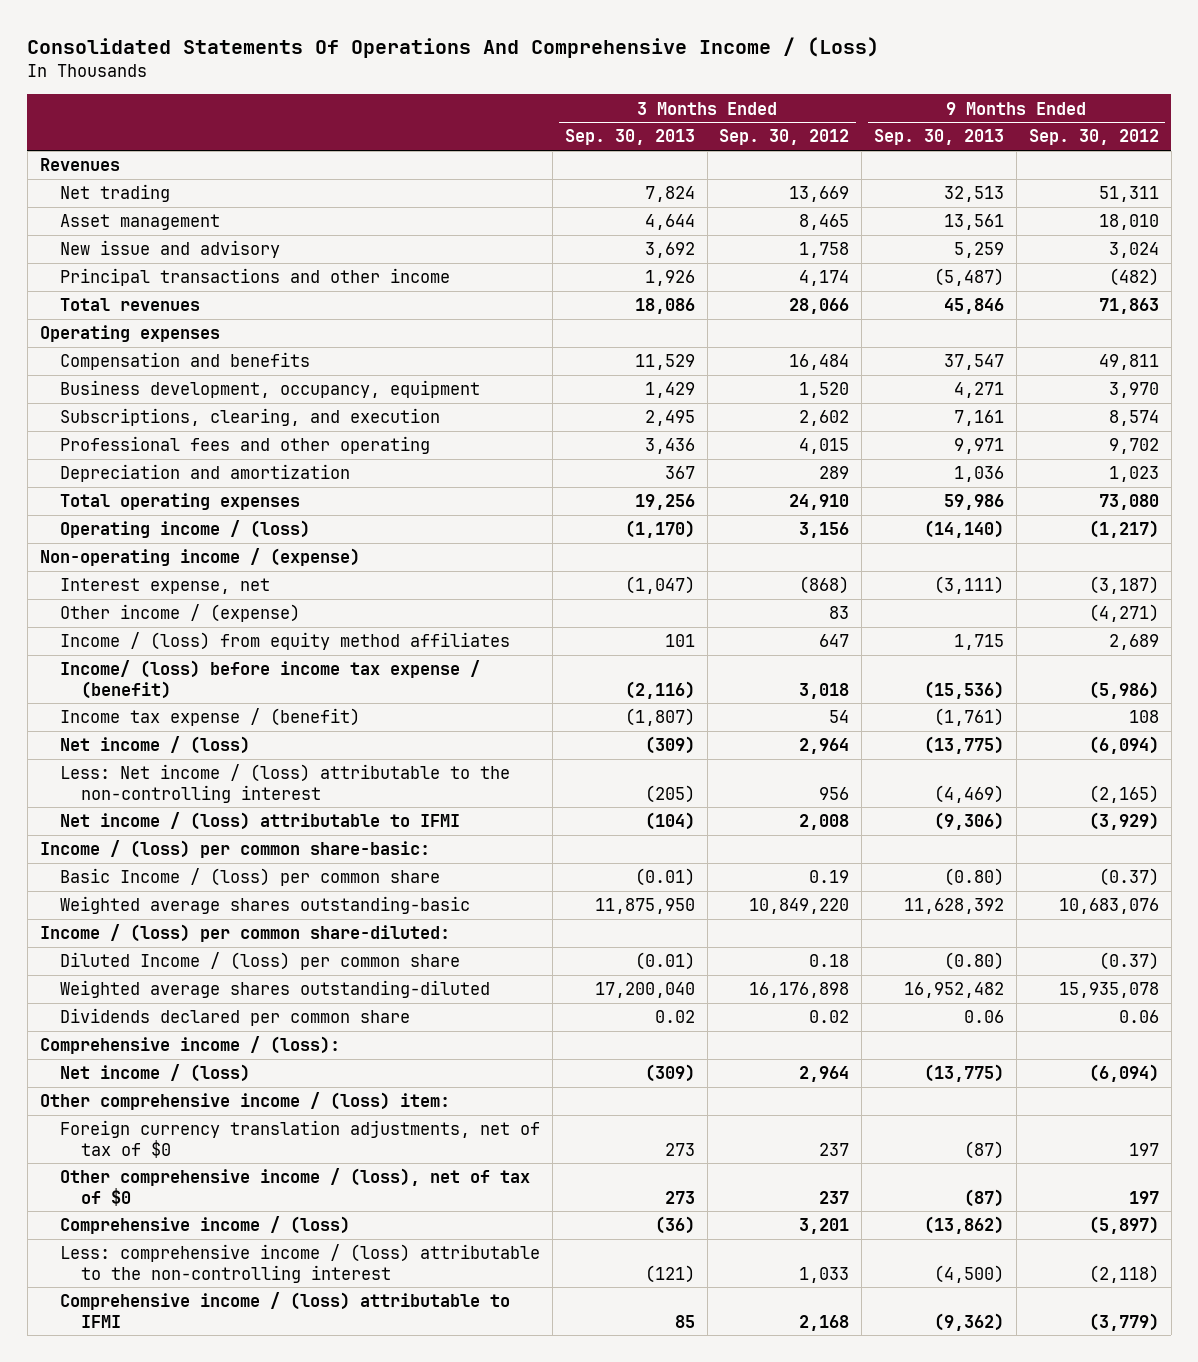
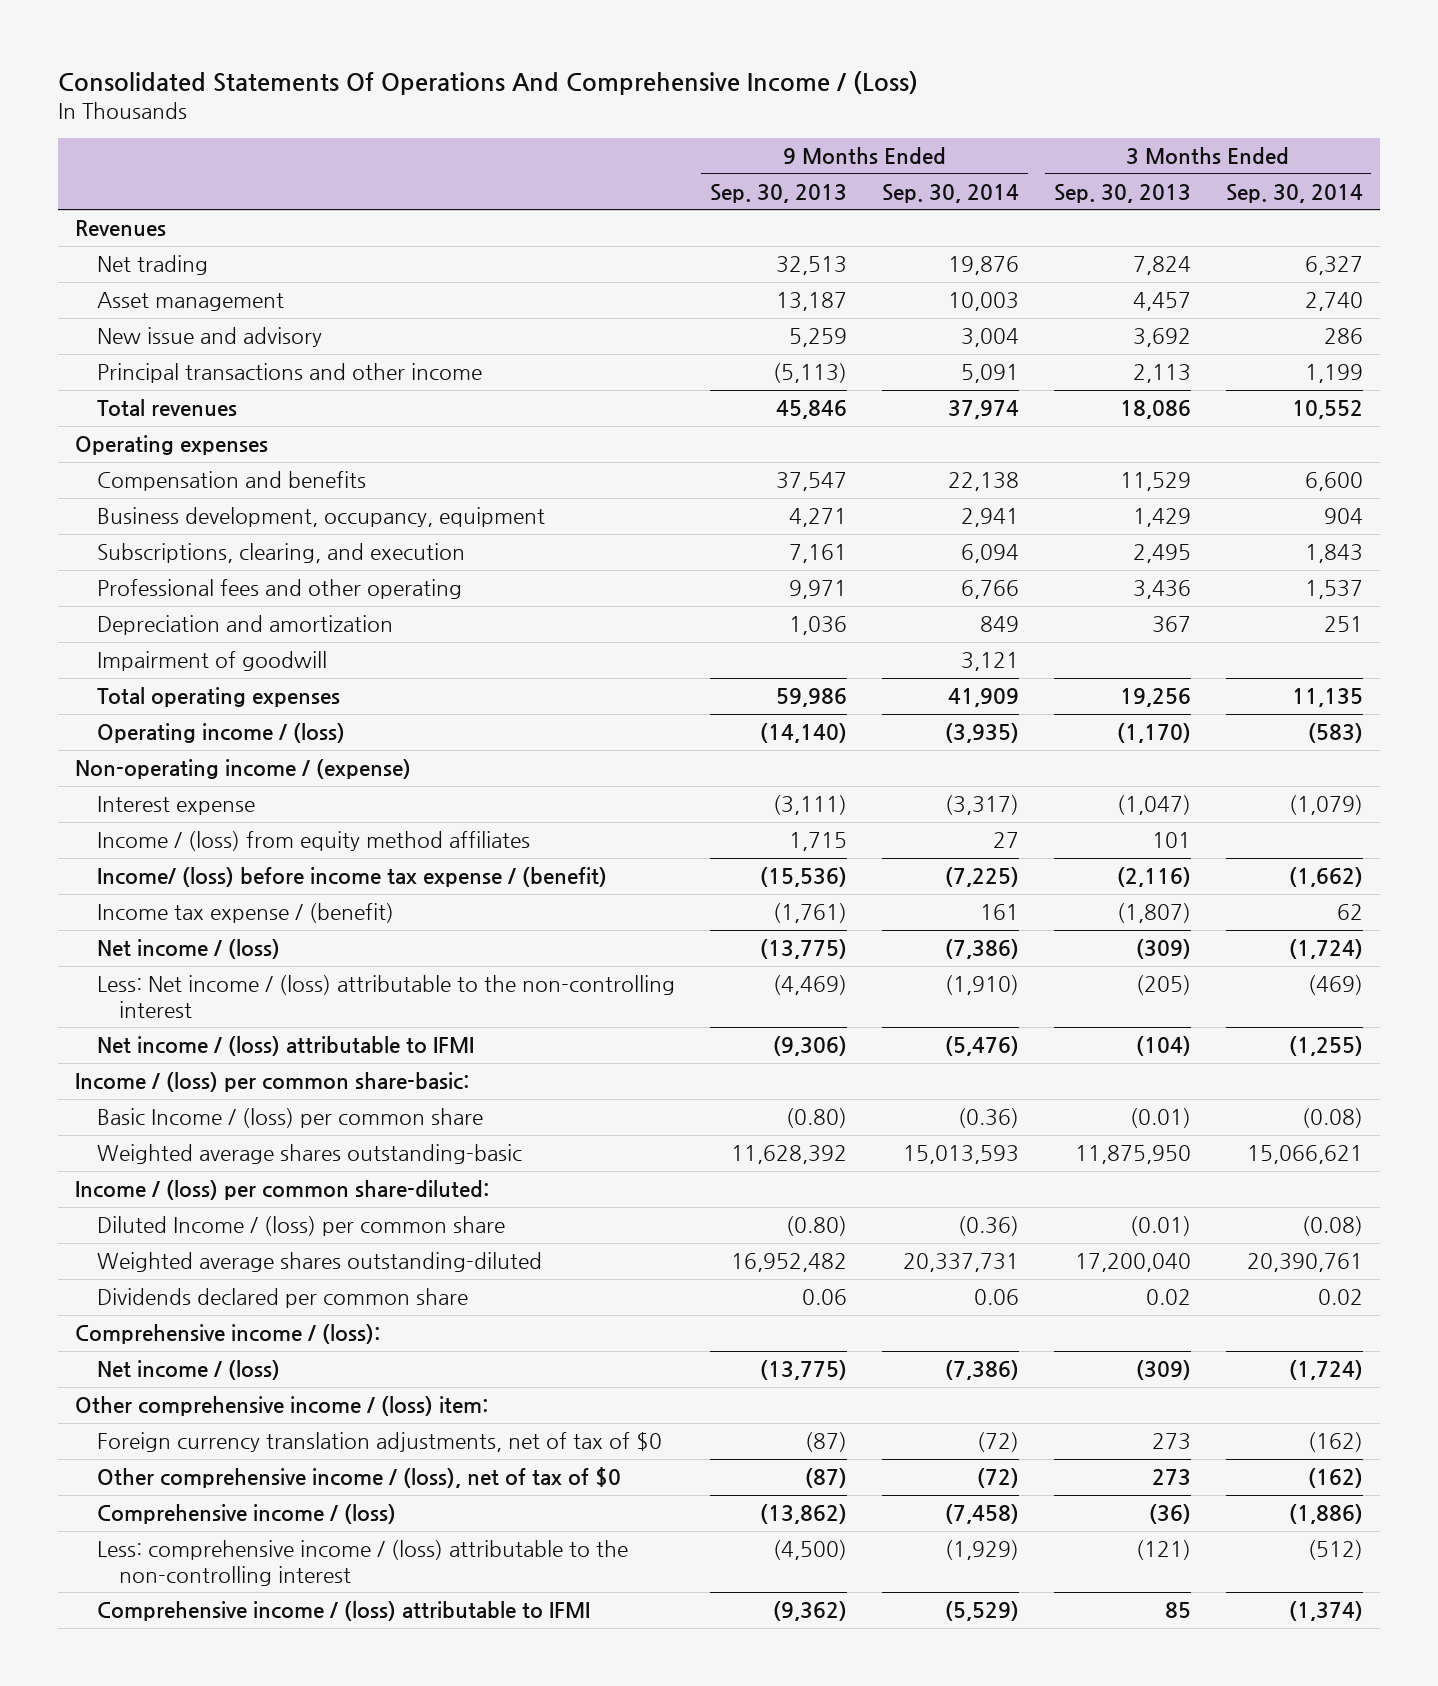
- | 3 Months Ended Sep. 30, 2013 | 3 Months Ended Sep. 30, 2012 | 9 Months Ended Sep. 30, 2013 | 9 Months Ended Sep. 30, 2012
+ | 9 Months Ended Sep. 30, 2013 | 9 Months Ended Sep. 30, 2014 | 3 Months Ended Sep. 30, 2013 | 3 Months Ended Sep. 30, 2014
- Asset management | 4,644 | 8,465 | 13,561 | 18,010
+ Asset management | 13,187 | 10,003 | 4,457 | 2,740
- Principal transactions and other income | 1,926 | 4,174 | (5,487) | (482)
+ Principal transactions and other income | (5,113) | 5,091 | 2,113 | 1,199
+ Impairment of goodwill | | 3,121 | |
- Interest expense, net | (1,047) | (868) | (3,111) | (3,187)
- Other income / (expense) | | 83 | | (4,271)
+ Interest expense | (3,111) | (3,317) | (1,047) | (1,079)

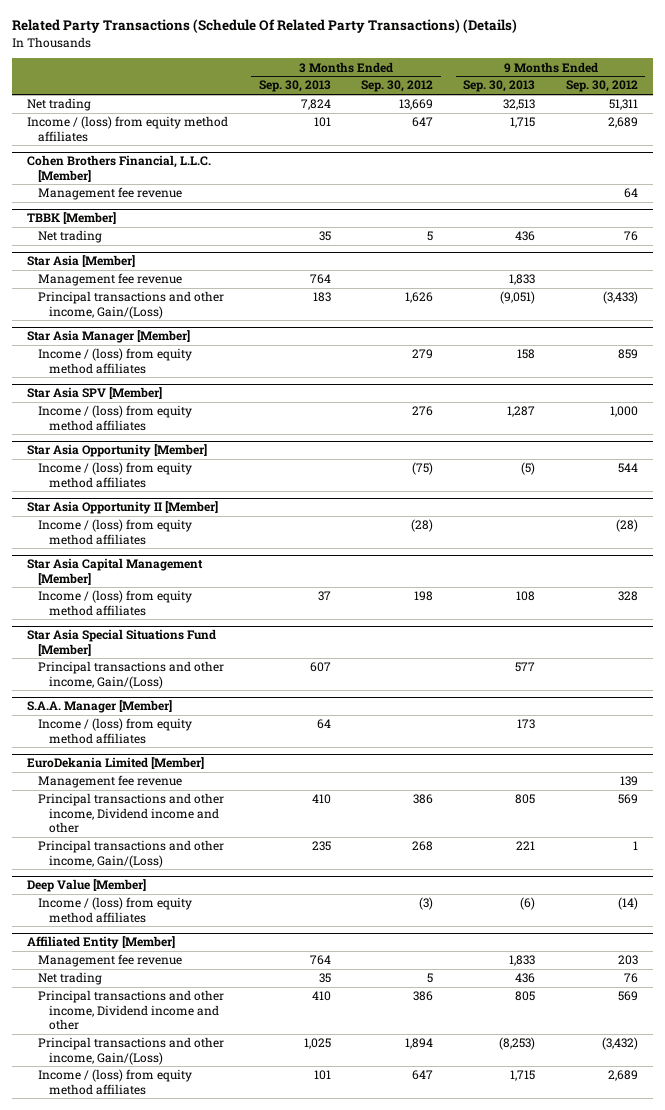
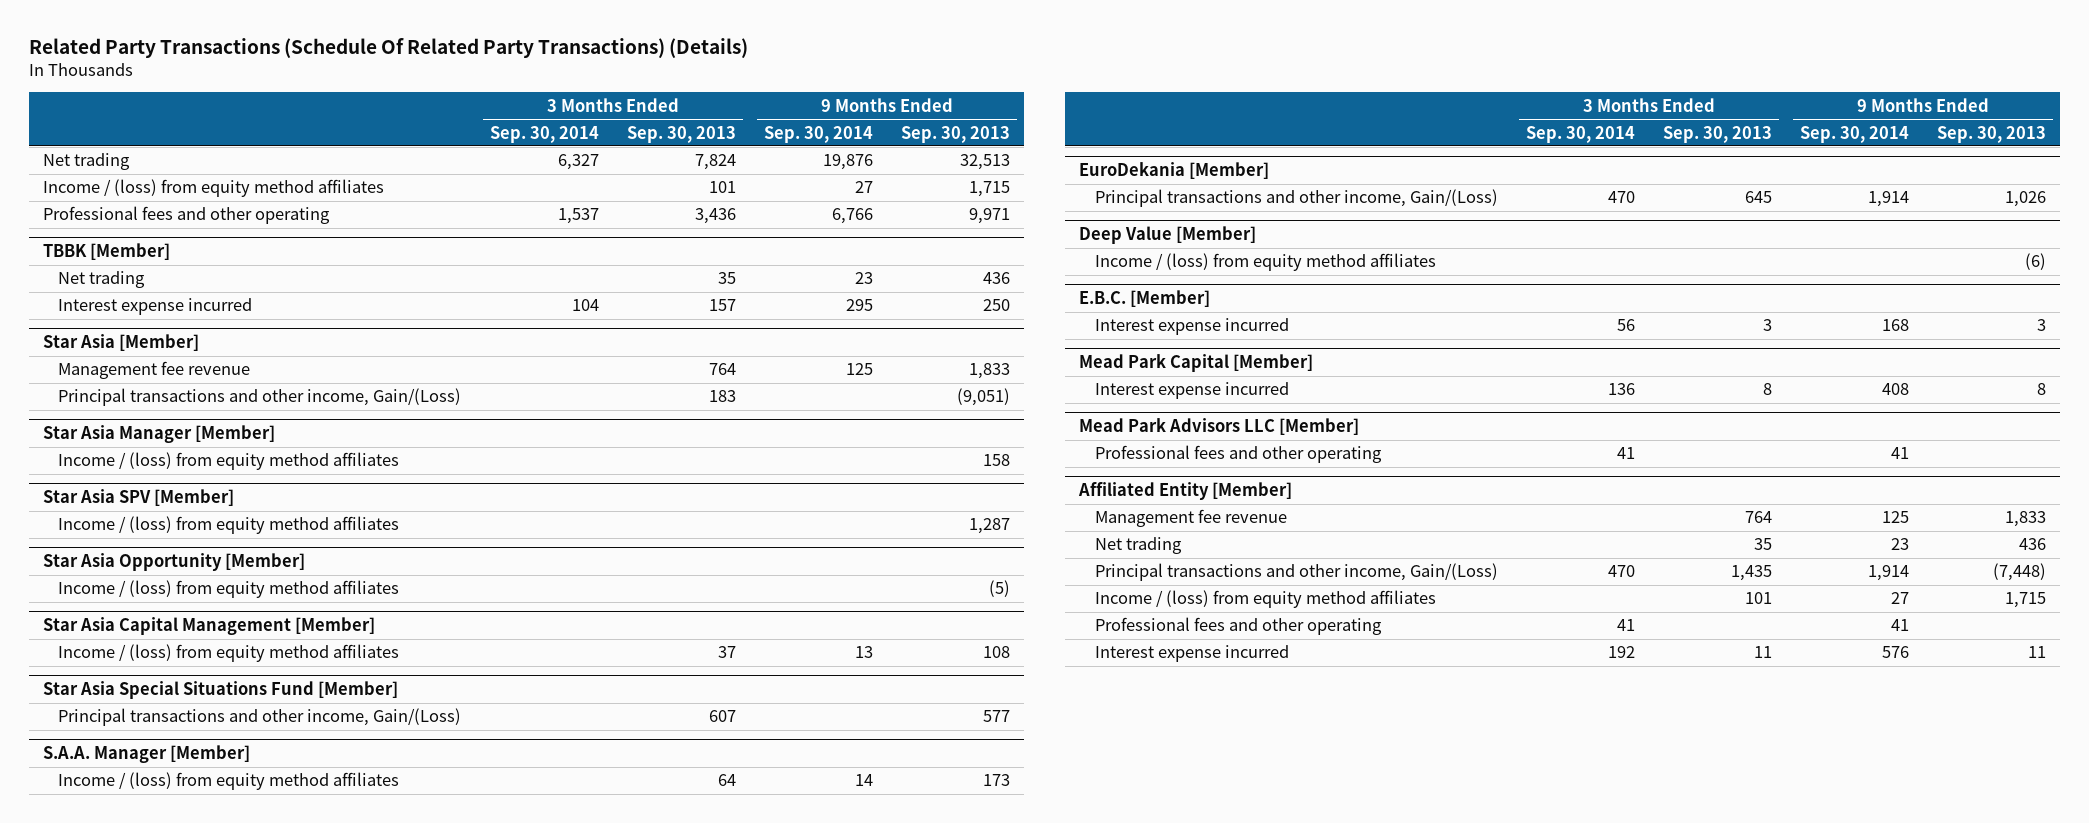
- | 3 Months Ended Sep. 30, 2013 | 3 Months Ended Sep. 30, 2012 | 9 Months Ended Sep. 30, 2013 | 9 Months Ended Sep. 30, 2012
+ | 3 Months Ended Sep. 30, 2014 | 3 Months Ended Sep. 30, 2013 | 9 Months Ended Sep. 30, 2014 | 9 Months Ended Sep. 30, 2013
- Cohen Brothers Financial, L.L.C. [Member]
- Management fee revenue | | | | 64
+ Professional fees and other operating | 1,537 | 3,436 | 6,766 | 9,971
@ TBBK [Member]
+ Interest expense incurred | 104 | 157 | 295 | 250
- Star Asia Opportunity II [Member]
- Income / (loss) from equity method affiliates | | (28) | | (28)
- EuroDekania Limited [Member]
- Management fee revenue | | | | 139
- Principal transactions and other income, Dividend income and other | 410 | 386 | 805 | 569
- Principal transactions and other income, Gain/(Loss) | 235 | 268 | 221 | 1
+ EuroDekania [Member]
+ Principal transactions and other income, Gain/(Loss) | 470 | 645 | 1,914 | 1,026
+ E.B.C. [Member]
+ Interest expense incurred | 56 | 3 | 168 | 3
+ Mead Park Capital [Member]
+ Interest expense incurred | 136 | 8 | 408 | 8
+ Mead Park Advisors LLC [Member]
+ Professional fees and other operating | 41 | | 41 |
@ Affiliated Entity [Member]
- Principal transactions and other income, Dividend income and other | 410 | 386 | 805 | 569
- Principal transactions and other income, Gain/(Loss) | 1,025 | 1,894 | (8,253) | (3,432)
+ Principal transactions and other income, Gain/(Loss) | 470 | 1,435 | 1,914 | (7,448)
+ Professional fees and other operating | 41 | | 41 |
+ Interest expense incurred | 192 | 11 | 576 | 11

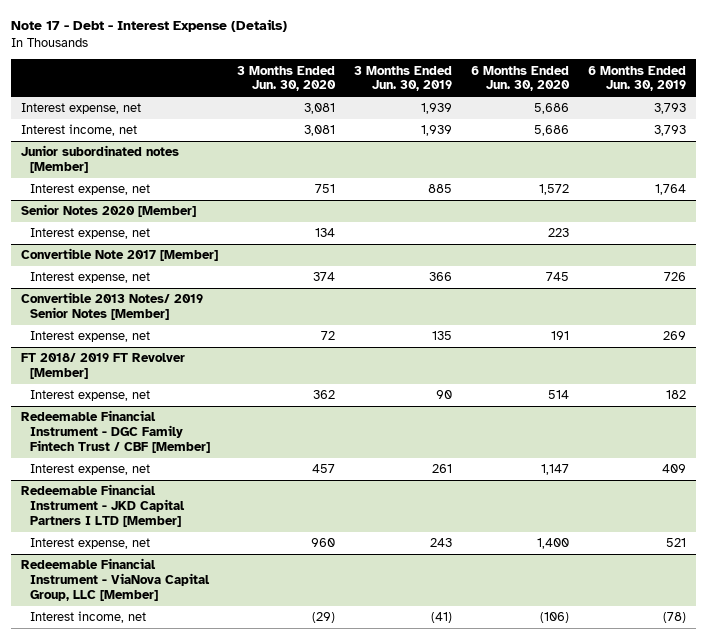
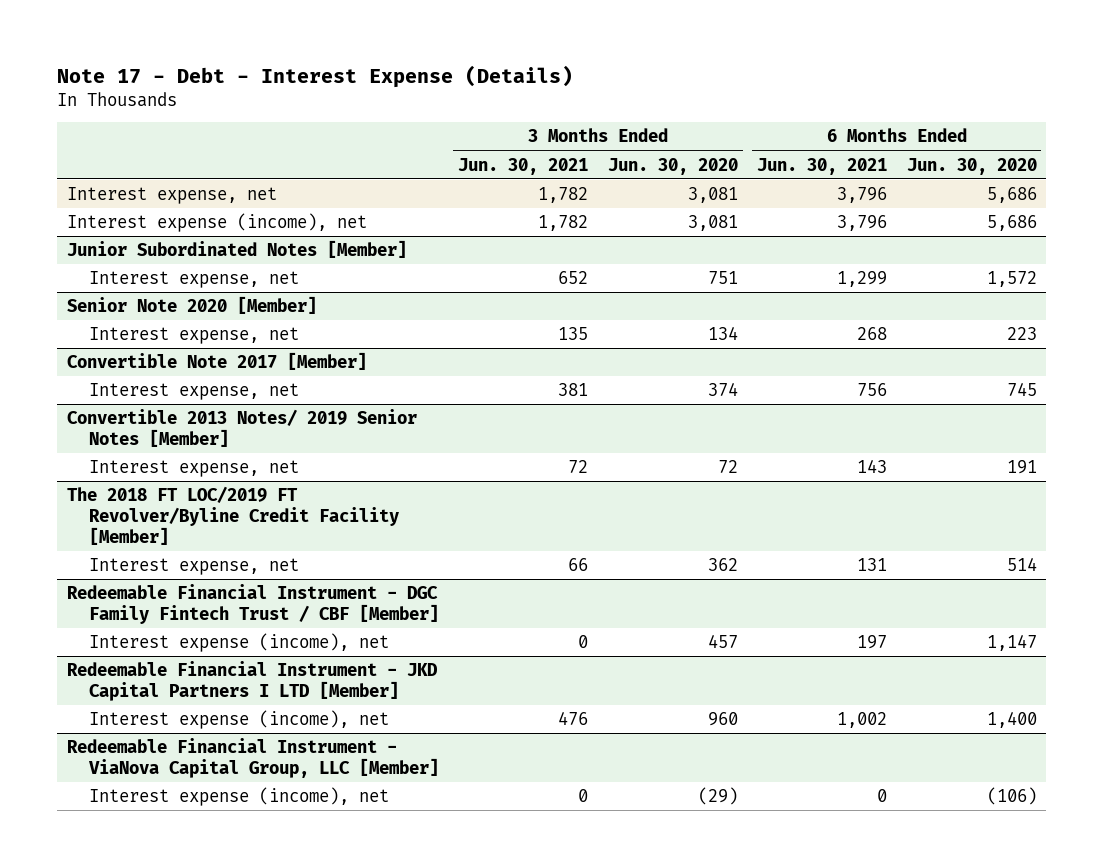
- | 3 Months Ended Jun. 30, 2020 | 3 Months Ended Jun. 30, 2019 | 6 Months Ended Jun. 30, 2020 | 6 Months Ended Jun. 30, 2019
+ | 3 Months Ended Jun. 30, 2021 | 3 Months Ended Jun. 30, 2020 | 6 Months Ended Jun. 30, 2021 | 6 Months Ended Jun. 30, 2020
- Interest income, net | 3,081 | 1,939 | 5,686 | 3,793
- Junior subordinated notes [Member]
+ Interest expense (income), net | 1,782 | 3,081 | 3,796 | 5,686
+ Junior Subordinated Notes [Member]
- Senior Notes 2020 [Member]
+ Senior Note 2020 [Member]
- FT 2018/ 2019 FT Revolver [Member]
+ The 2018 FT LOC/2019 FT Revolver/Byline Credit Facility [Member]
@ Redeemable Financial Instrument - DGC Family Fintech Trust / CBF [Member]
- Interest expense, net | 457 | 261 | 1,147 | 409
+ Interest expense (income), net | 0 | 457 | 197 | 1,147
@ Redeemable Financial Instrument - JKD Capital Partners I LTD [Member]
- Interest expense, net | 960 | 243 | 1,400 | 521
+ Interest expense (income), net | 476 | 960 | 1,002 | 1,400
@ Redeemable Financial Instrument - ViaNova Capital Group, LLC [Member]
- Interest income, net | (29) | (41) | (106) | (78)
+ Interest expense (income), net | 0 | (29) | 0 | (106)

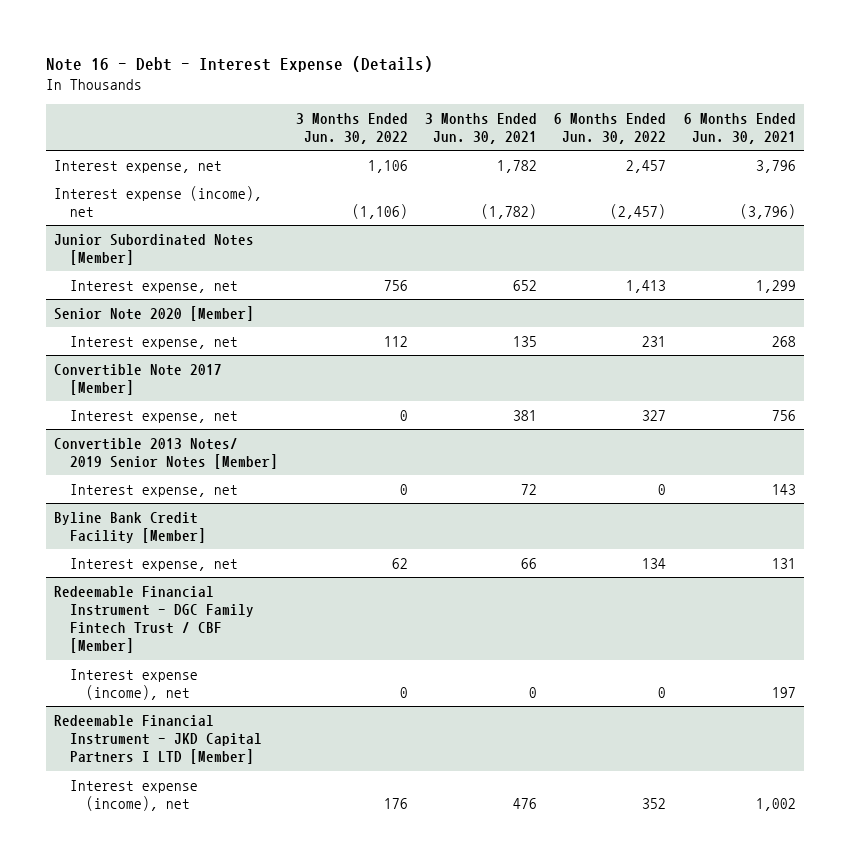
- Note 17 - Debt - Interest Expense (Details)
+ Note 16 - Debt - Interest Expense (Details)
- | 3 Months Ended Jun. 30, 2021 | 3 Months Ended Jun. 30, 2020 | 6 Months Ended Jun. 30, 2021 | 6 Months Ended Jun. 30, 2020
+ | 3 Months Ended Jun. 30, 2022 | 3 Months Ended Jun. 30, 2021 | 6 Months Ended Jun. 30, 2022 | 6 Months Ended Jun. 30, 2021
- Interest expense (income), net | 1,782 | 3,081 | 3,796 | 5,686
+ Interest expense (income), net | (1,106) | (1,782) | (2,457) | (3,796)
- The 2018 FT LOC/2019 FT Revolver/Byline Credit Facility [Member]
+ Byline Bank Credit Facility [Member]
- Redeemable Financial Instrument - ViaNova Capital Group, LLC [Member]
- Interest expense (income), net | 0 | (29) | 0 | (106)

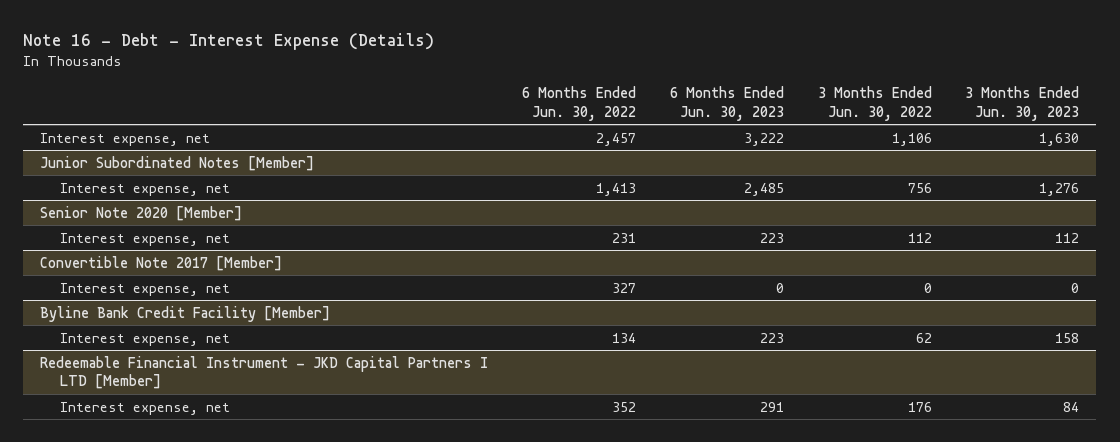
- | 3 Months Ended Jun. 30, 2022 | 3 Months Ended Jun. 30, 2021 | 6 Months Ended Jun. 30, 2022 | 6 Months Ended Jun. 30, 2021
+ | 6 Months Ended Jun. 30, 2022 | 6 Months Ended Jun. 30, 2023 | 3 Months Ended Jun. 30, 2022 | 3 Months Ended Jun. 30, 2023
- Interest expense (income), net | (1,106) | (1,782) | (2,457) | (3,796)
- Convertible 2013 Notes/ 2019 Senior Notes [Member]
- Interest expense, net | 0 | 72 | 0 | 143
- Redeemable Financial Instrument - DGC Family Fintech Trust / CBF [Member]
- Interest expense (income), net | 0 | 0 | 0 | 197
@ Redeemable Financial Instrument - JKD Capital Partners I LTD [Member]
- Interest expense (income), net | 176 | 476 | 352 | 1,002
+ Interest expense, net | 352 | 291 | 176 | 84

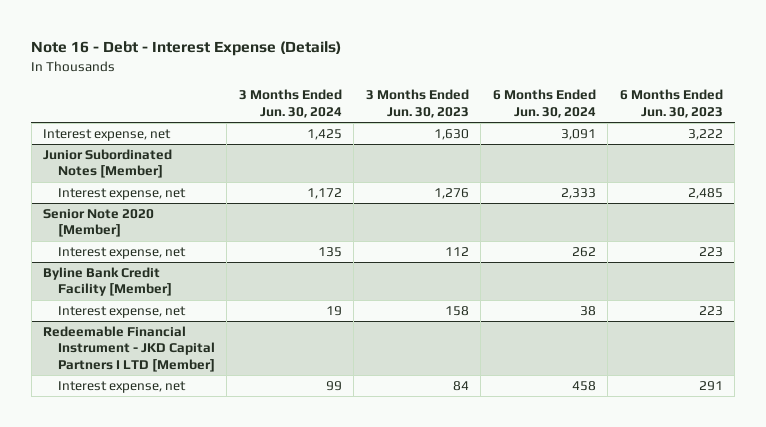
- | 6 Months Ended Jun. 30, 2022 | 6 Months Ended Jun. 30, 2023 | 3 Months Ended Jun. 30, 2022 | 3 Months Ended Jun. 30, 2023
+ | 3 Months Ended Jun. 30, 2024 | 3 Months Ended Jun. 30, 2023 | 6 Months Ended Jun. 30, 2024 | 6 Months Ended Jun. 30, 2023
- Convertible Note 2017 [Member]
- Interest expense, net | 327 | 0 | 0 | 0

